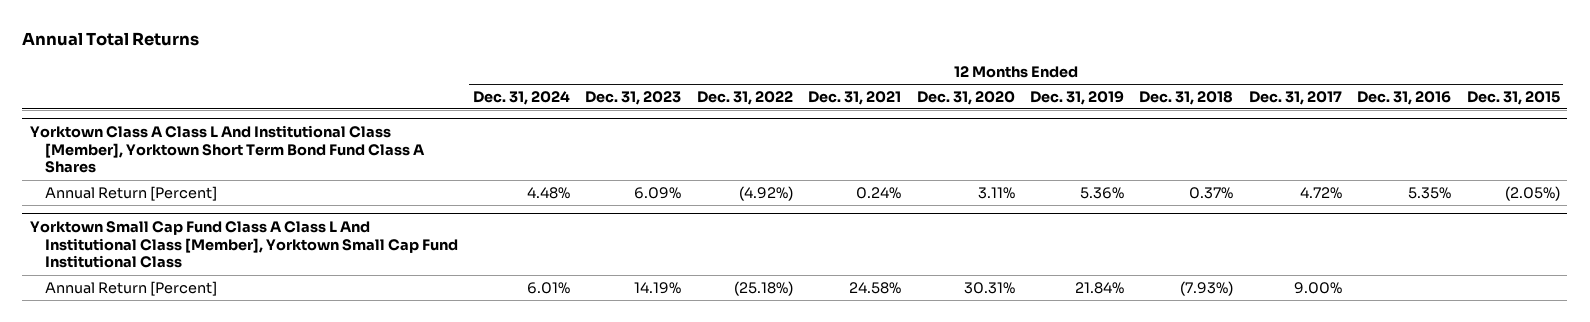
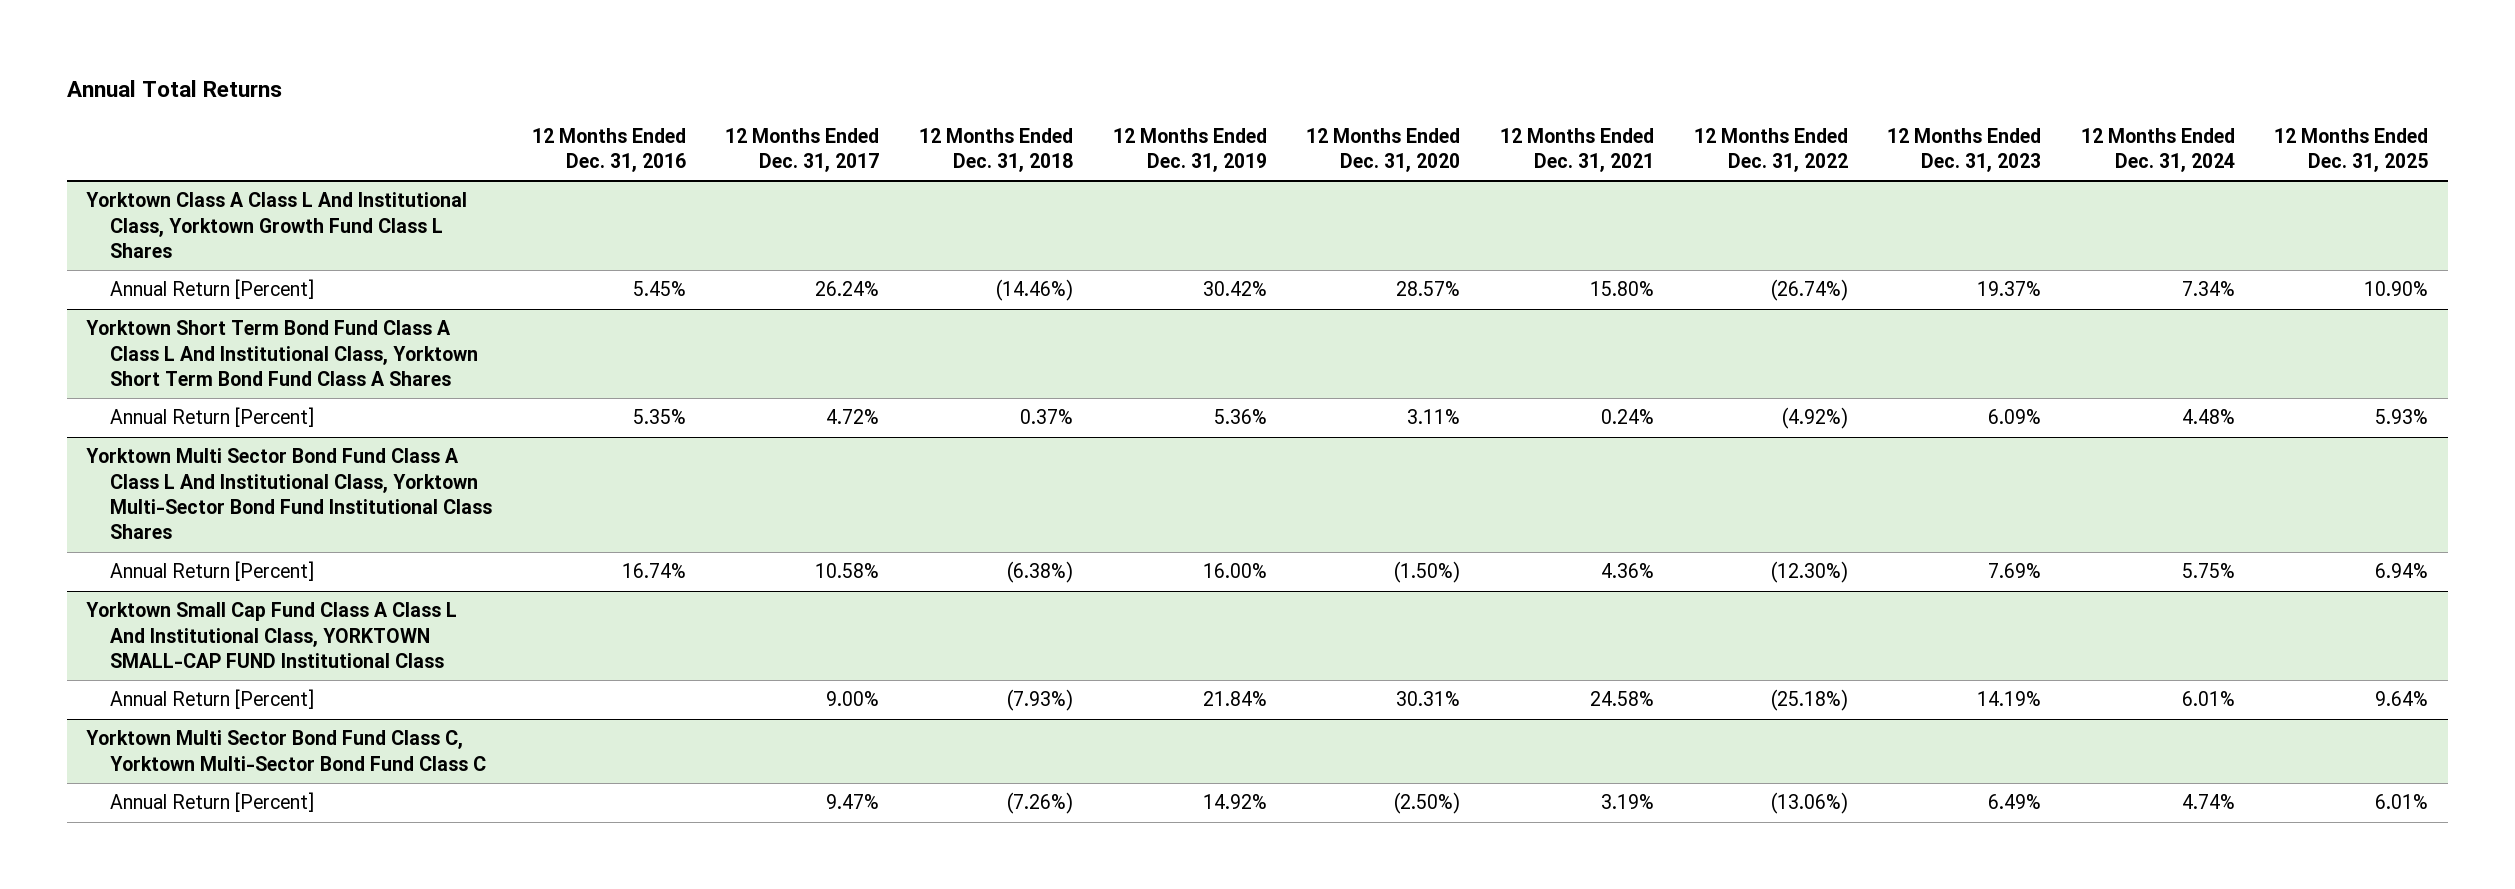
- | 12 Months Ended Dec. 31, 2024 | 12 Months Ended Dec. 31, 2023 | 12 Months Ended Dec. 31, 2022 | 12 Months Ended Dec. 31, 2021 | 12 Months Ended Dec. 31, 2020 | 12 Months Ended Dec. 31, 2019 | 12 Months Ended Dec. 31, 2018 | 12 Months Ended Dec. 31, 2017 | 12 Months Ended Dec. 31, 2016 | 12 Months Ended Dec. 31, 2015
+ | 12 Months Ended Dec. 31, 2016 | 12 Months Ended Dec. 31, 2017 | 12 Months Ended Dec. 31, 2018 | 12 Months Ended Dec. 31, 2019 | 12 Months Ended Dec. 31, 2020 | 12 Months Ended Dec. 31, 2021 | 12 Months Ended Dec. 31, 2022 | 12 Months Ended Dec. 31, 2023 | 12 Months Ended Dec. 31, 2024 | 12 Months Ended Dec. 31, 2025
- Yorktown Class A Class L And Institutional Class [Member], Yorktown Short Term Bond Fund Class A Shares
+ Yorktown Class A Class L And Institutional Class, Yorktown Growth Fund Class L Shares
+ Annual Return [Percent] | 5.45% | 26.24% | (14.46%) | 30.42% | 28.57% | 15.80% | (26.74%) | 19.37% | 7.34% | 10.90%
+ Yorktown Short Term Bond Fund Class A Class L And Institutional Class, Yorktown Short Term Bond Fund Class A Shares
- Yorktown Small Cap Fund Class A Class L And Institutional Class [Member], Yorktown Small Cap Fund Institutional Class
+ Yorktown Multi Sector Bond Fund Class A Class L And Institutional Class, Yorktown Multi-Sector Bond Fund Institutional Class Shares
+ Annual Return [Percent] | 16.74% | 10.58% | (6.38%) | 16.00% | (1.50%) | 4.36% | (12.30%) | 7.69% | 5.75% | 6.94%
+ Yorktown Small Cap Fund Class A Class L And Institutional Class, YORKTOWN SMALL-CAP FUND Institutional Class
+ Yorktown Multi Sector Bond Fund Class C, Yorktown Multi-Sector Bond Fund Class C
+ Annual Return [Percent] | | 9.47% | (7.26%) | 14.92% | (2.50%) | 3.19% | (13.06%) | 6.49% | 4.74% | 6.01%

